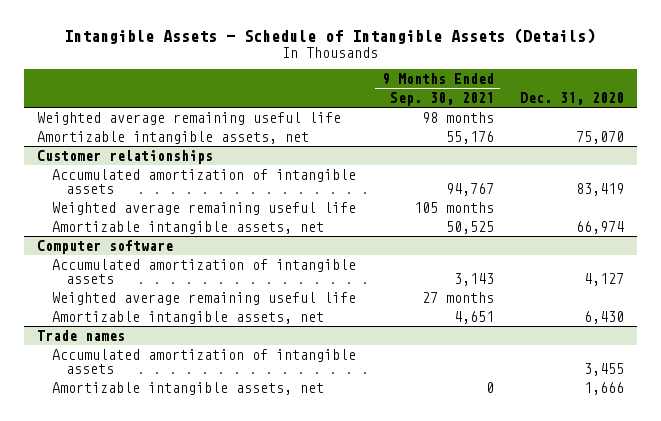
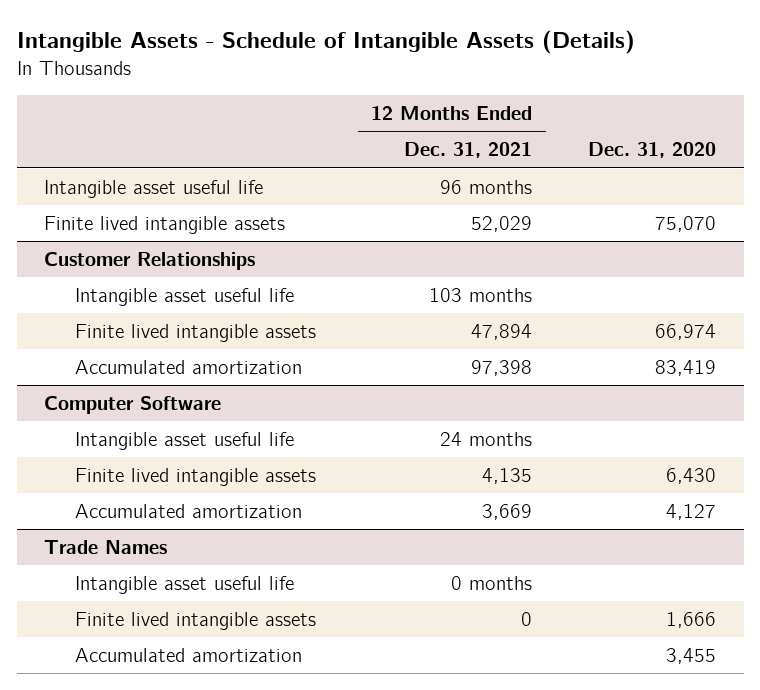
- | 9 Months Ended Sep. 30, 2021 | Dec. 31, 2020
+ | 12 Months Ended Dec. 31, 2021 | Dec. 31, 2020
- Weighted average remaining useful life | 98 months |
- Amortizable intangible assets, net | 55,176 | 75,070
- Customer relationships
- Accumulated amortization of intangible assets | 94,767 | 83,419
- Weighted average remaining useful life | 105 months |
- Amortizable intangible assets, net | 50,525 | 66,974
- Computer software
- Accumulated amortization of intangible assets | 3,143 | 4,127
- Weighted average remaining useful life | 27 months |
- Amortizable intangible assets, net | 4,651 | 6,430
- Trade names
- Accumulated amortization of intangible assets | | 3,455
- Amortizable intangible assets, net | 0 | 1,666
+ Intangible asset useful life | 96 months |
+ Finite lived intangible assets | 52,029 | 75,070
+ Customer Relationships
+ Intangible asset useful life | 103 months |
+ Finite lived intangible assets | 47,894 | 66,974
+ Accumulated amortization | 97,398 | 83,419
+ Computer Software
+ Intangible asset useful life | 24 months |
+ Finite lived intangible assets | 4,135 | 6,430
+ Accumulated amortization | 3,669 | 4,127
+ Trade Names
+ Intangible asset useful life | 0 months |
+ Finite lived intangible assets | 0 | 1,666
+ Accumulated amortization | | 3,455

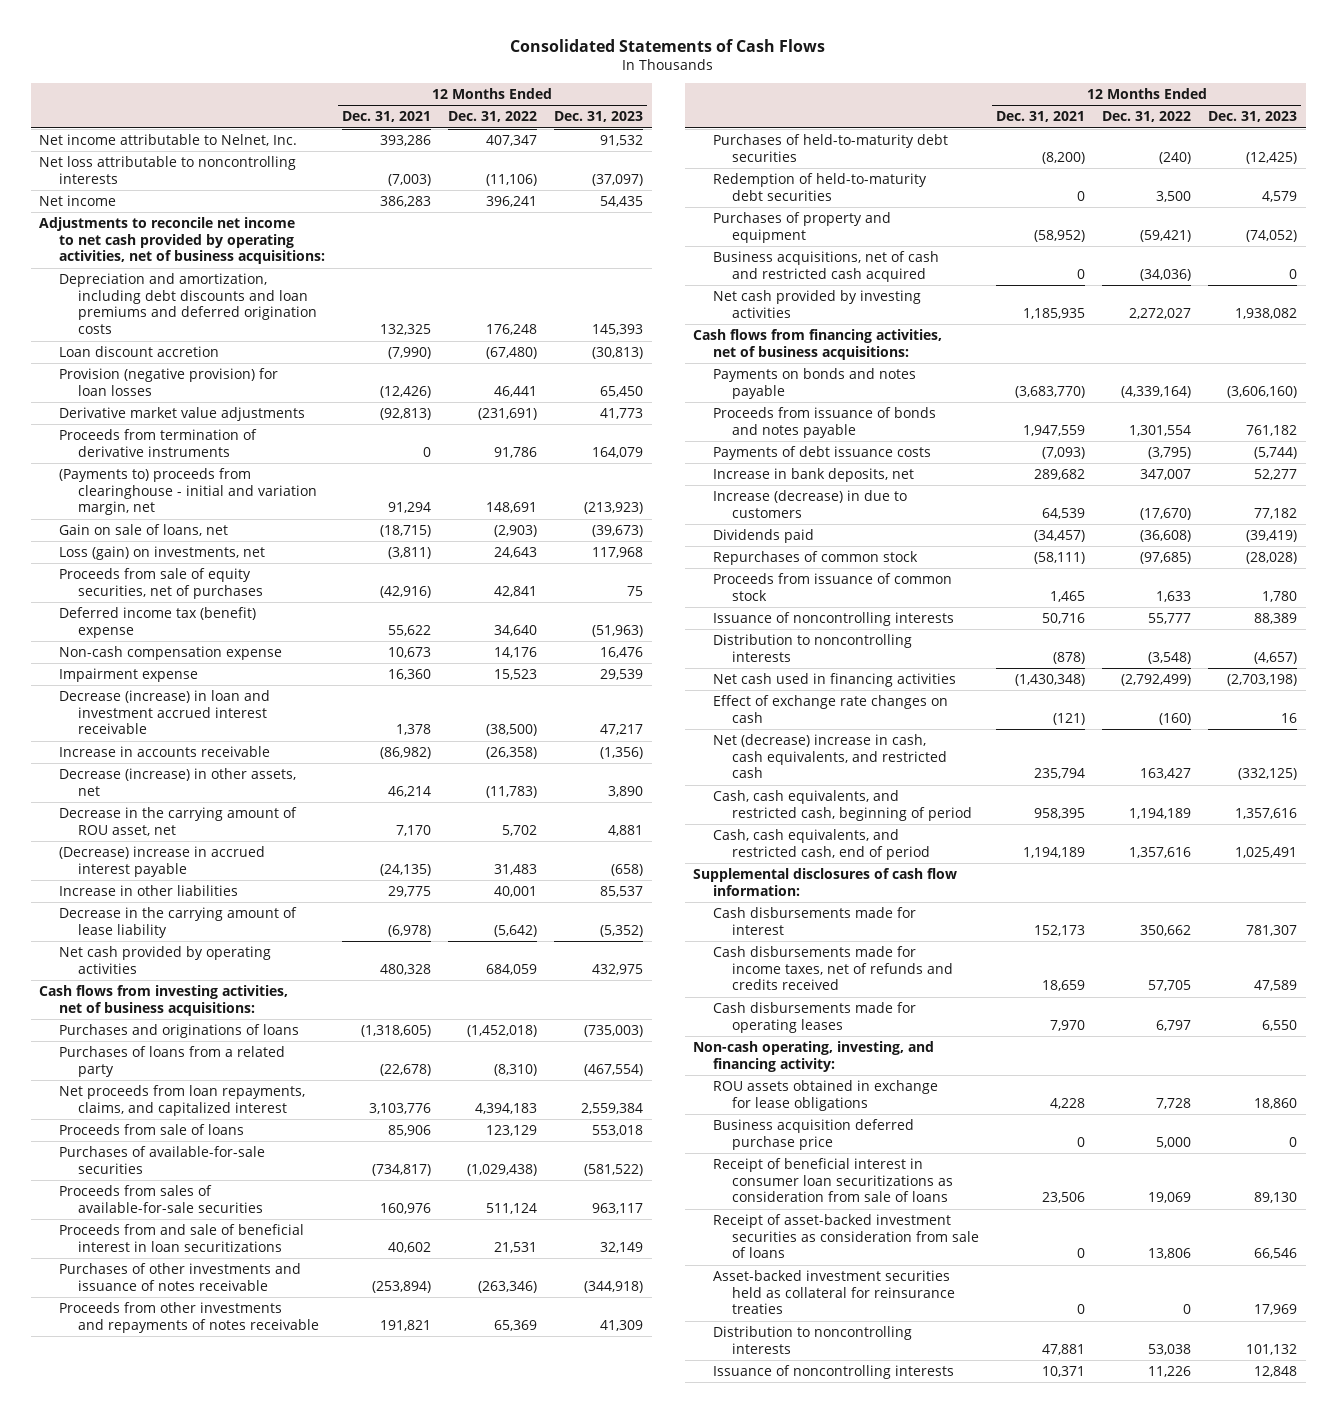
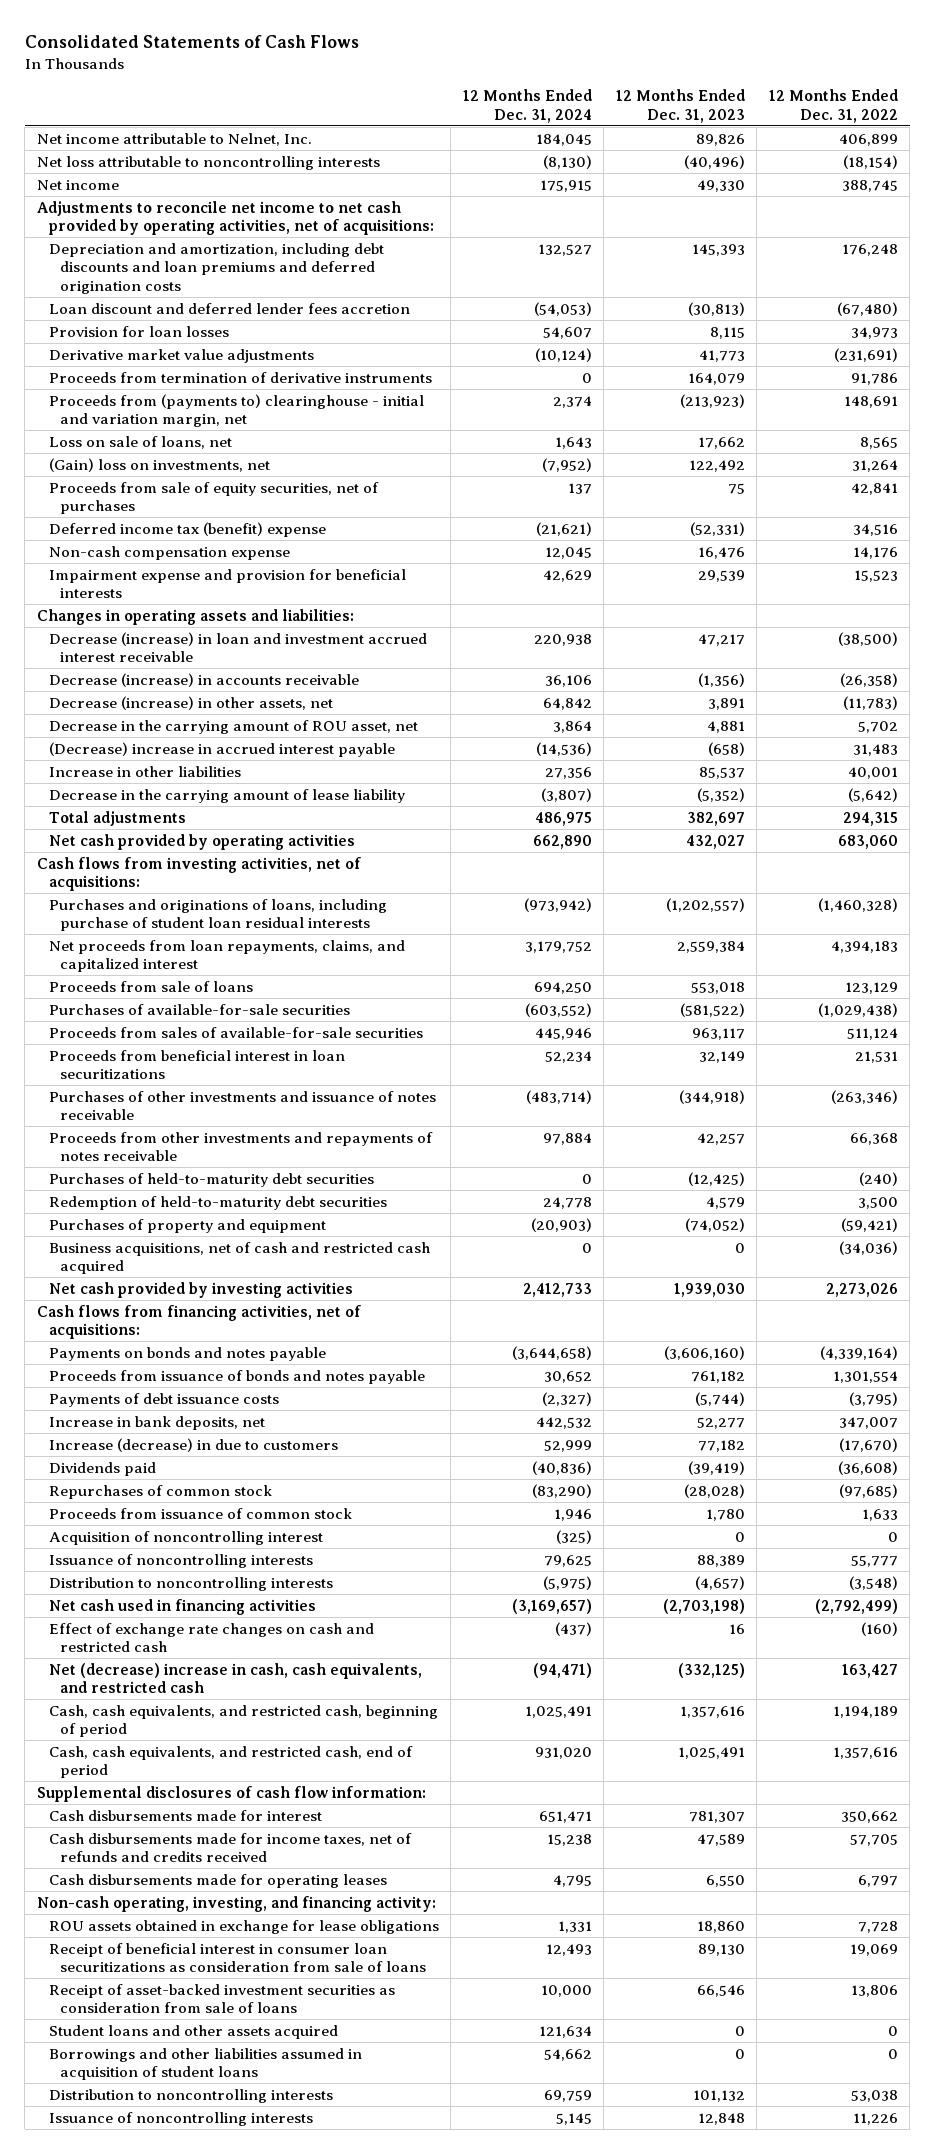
- | 12 Months Ended Dec. 31, 2021 | 12 Months Ended Dec. 31, 2022 | 12 Months Ended Dec. 31, 2023
+ | 12 Months Ended Dec. 31, 2024 | 12 Months Ended Dec. 31, 2023 | 12 Months Ended Dec. 31, 2022
- Net income attributable to Nelnet, Inc. | 393,286 | 407,347 | 91,532
- Net loss attributable to noncontrolling interests | (7,003) | (11,106) | (37,097)
- Net income | 386,283 | 396,241 | 54,435
- Adjustments to reconcile net income to net cash provided by operating activities, net of business acquisitions:
+ Net income attributable to Nelnet, Inc. | 184,045 | 89,826 | 406,899
+ Net loss attributable to noncontrolling interests | (8,130) | (40,496) | (18,154)
+ Net income | 175,915 | 49,330 | 388,745
+ Adjustments to reconcile net income to net cash provided by operating activities, net of acquisitions:
- Loan discount accretion | (7,990) | (67,480) | (30,813)
- Provision (negative provision) for loan losses | (12,426) | 46,441 | 65,450
+ Loan discount and deferred lender fees accretion | (54,053) | (30,813) | (67,480)
+ Provision for loan losses | 54,607 | 8,115 | 34,973
- (Payments to) proceeds from clearinghouse - initial and variation margin, net | 91,294 | 148,691 | (213,923)
- Gain on sale of loans, net | (18,715) | (2,903) | (39,673)
- Loss (gain) on investments, net | (3,811) | 24,643 | 117,968
+ Proceeds from (payments to) clearinghouse - initial and variation margin, net | 2,374 | (213,923) | 148,691
+ Loss on sale of loans, net | 1,643 | 17,662 | 8,565
+ (Gain) loss on investments, net | (7,952) | 122,492 | 31,264
- Deferred income tax (benefit) expense | 55,622 | 34,640 | (51,963)
+ Deferred income tax (benefit) expense | (21,621) | (52,331) | 34,516
- Impairment expense | 16,360 | 15,523 | 29,539
+ Impairment expense and provision for beneficial interests | 42,629 | 29,539 | 15,523
+ Changes in operating assets and liabilities:
- Increase in accounts receivable | (86,982) | (26,358) | (1,356)
- Decrease (increase) in other assets, net | 46,214 | (11,783) | 3,890
+ Decrease (increase) in accounts receivable | 36,106 | (1,356) | (26,358)
+ Decrease (increase) in other assets, net | 64,842 | 3,891 | (11,783)
- Net cash provided by operating activities | 480,328 | 684,059 | 432,975
- Cash flows from investing activities, net of business acquisitions:
- Purchases and originations of loans | (1,318,605) | (1,452,018) | (735,003)
- Purchases of loans from a related party | (22,678) | (8,310) | (467,554)
+ Total adjustments | 486,975 | 382,697 | 294,315
+ Net cash provided by operating activities | 662,890 | 432,027 | 683,060
+ Cash flows from investing activities, net of acquisitions:
+ Purchases and originations of loans, including purchase of student loan residual interests | (973,942) | (1,202,557) | (1,460,328)
- Proceeds from and sale of beneficial interest in loan securitizations | 40,602 | 21,531 | 32,149
+ Proceeds from beneficial interest in loan securitizations | 52,234 | 32,149 | 21,531
- Proceeds from other investments and repayments of notes receivable | 191,821 | 65,369 | 41,309
+ Proceeds from other investments and repayments of notes receivable | 97,884 | 42,257 | 66,368
- Net cash provided by investing activities | 1,185,935 | 2,272,027 | 1,938,082
- Cash flows from financing activities, net of business acquisitions:
+ Net cash provided by investing activities | 2,412,733 | 1,939,030 | 2,273,026
+ Cash flows from financing activities, net of acquisitions:
+ Acquisition of noncontrolling interest | (325) | 0 | 0
- Effect of exchange rate changes on cash | (121) | (160) | 16
+ Effect of exchange rate changes on cash and restricted cash | (437) | 16 | (160)
- Business acquisition deferred purchase price | 0 | 5,000 | 0
- Asset-backed investment securities held as collateral for reinsurance treaties | 0 | 0 | 17,969
+ Student loans and other assets acquired | 121,634 | 0 | 0
+ Borrowings and other liabilities assumed in acquisition of student loans | 54,662 | 0 | 0

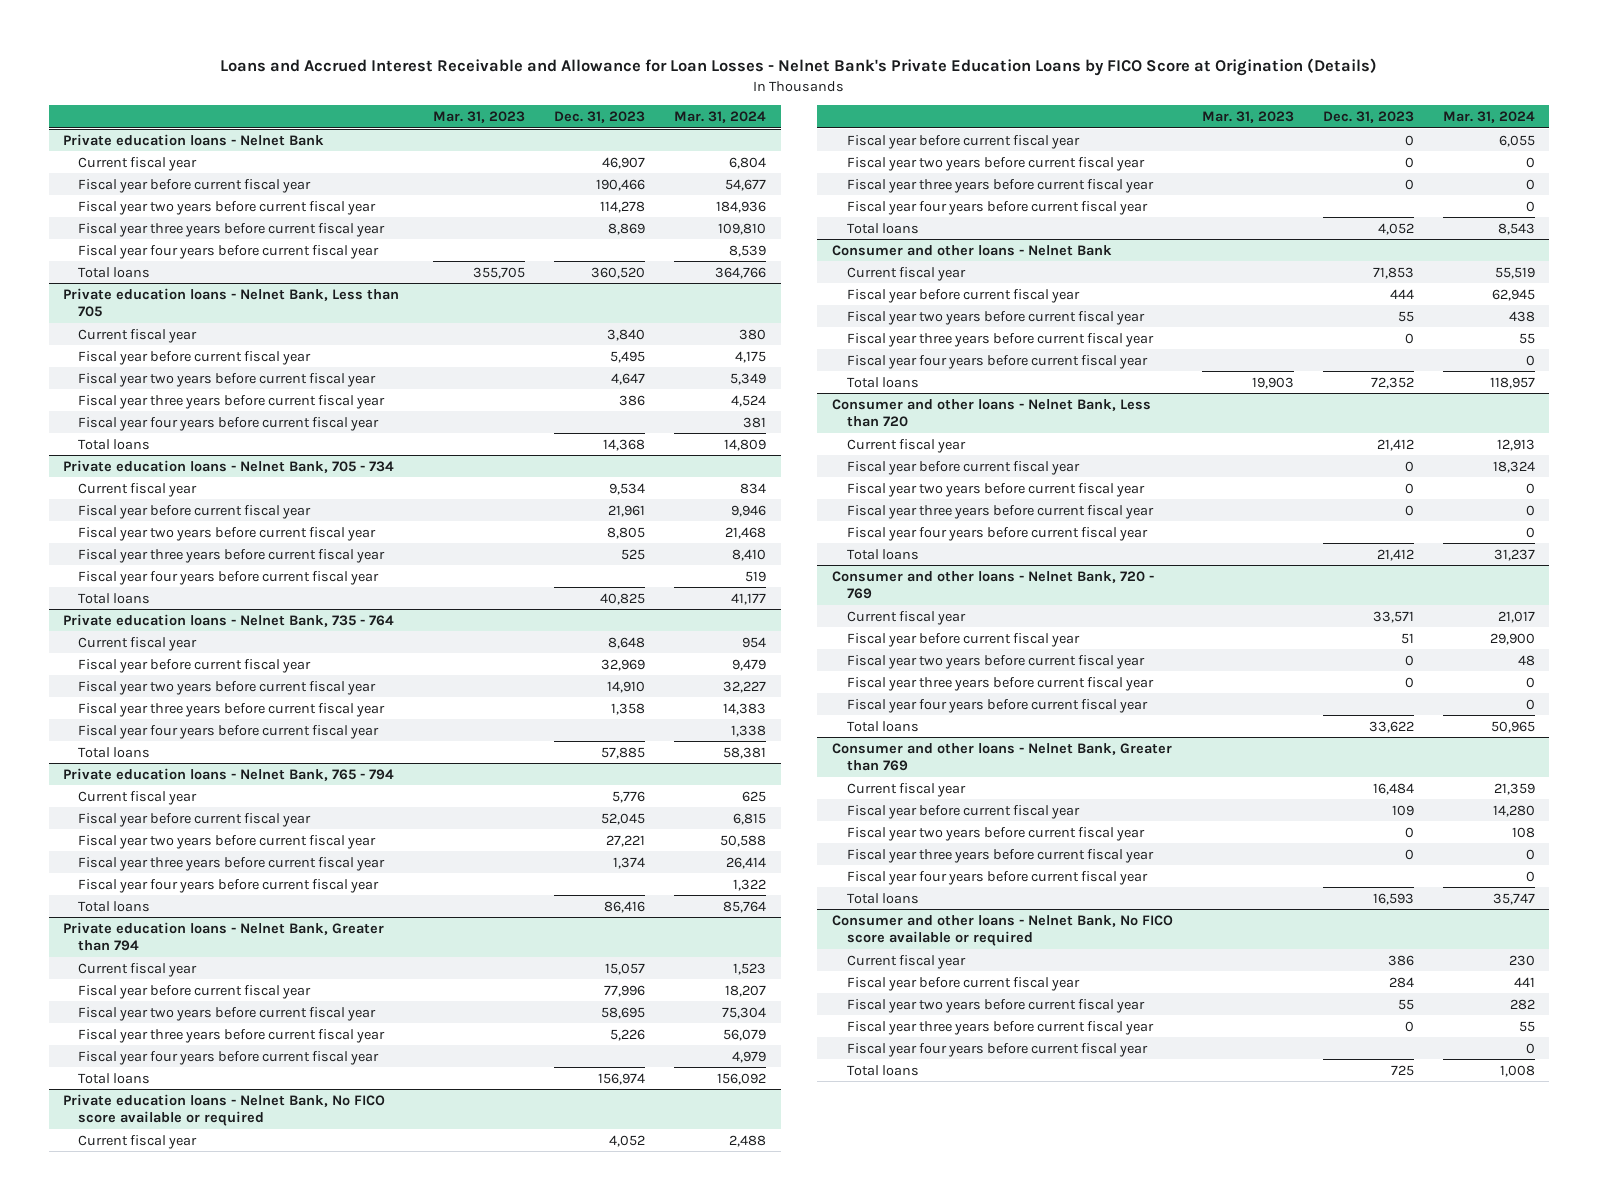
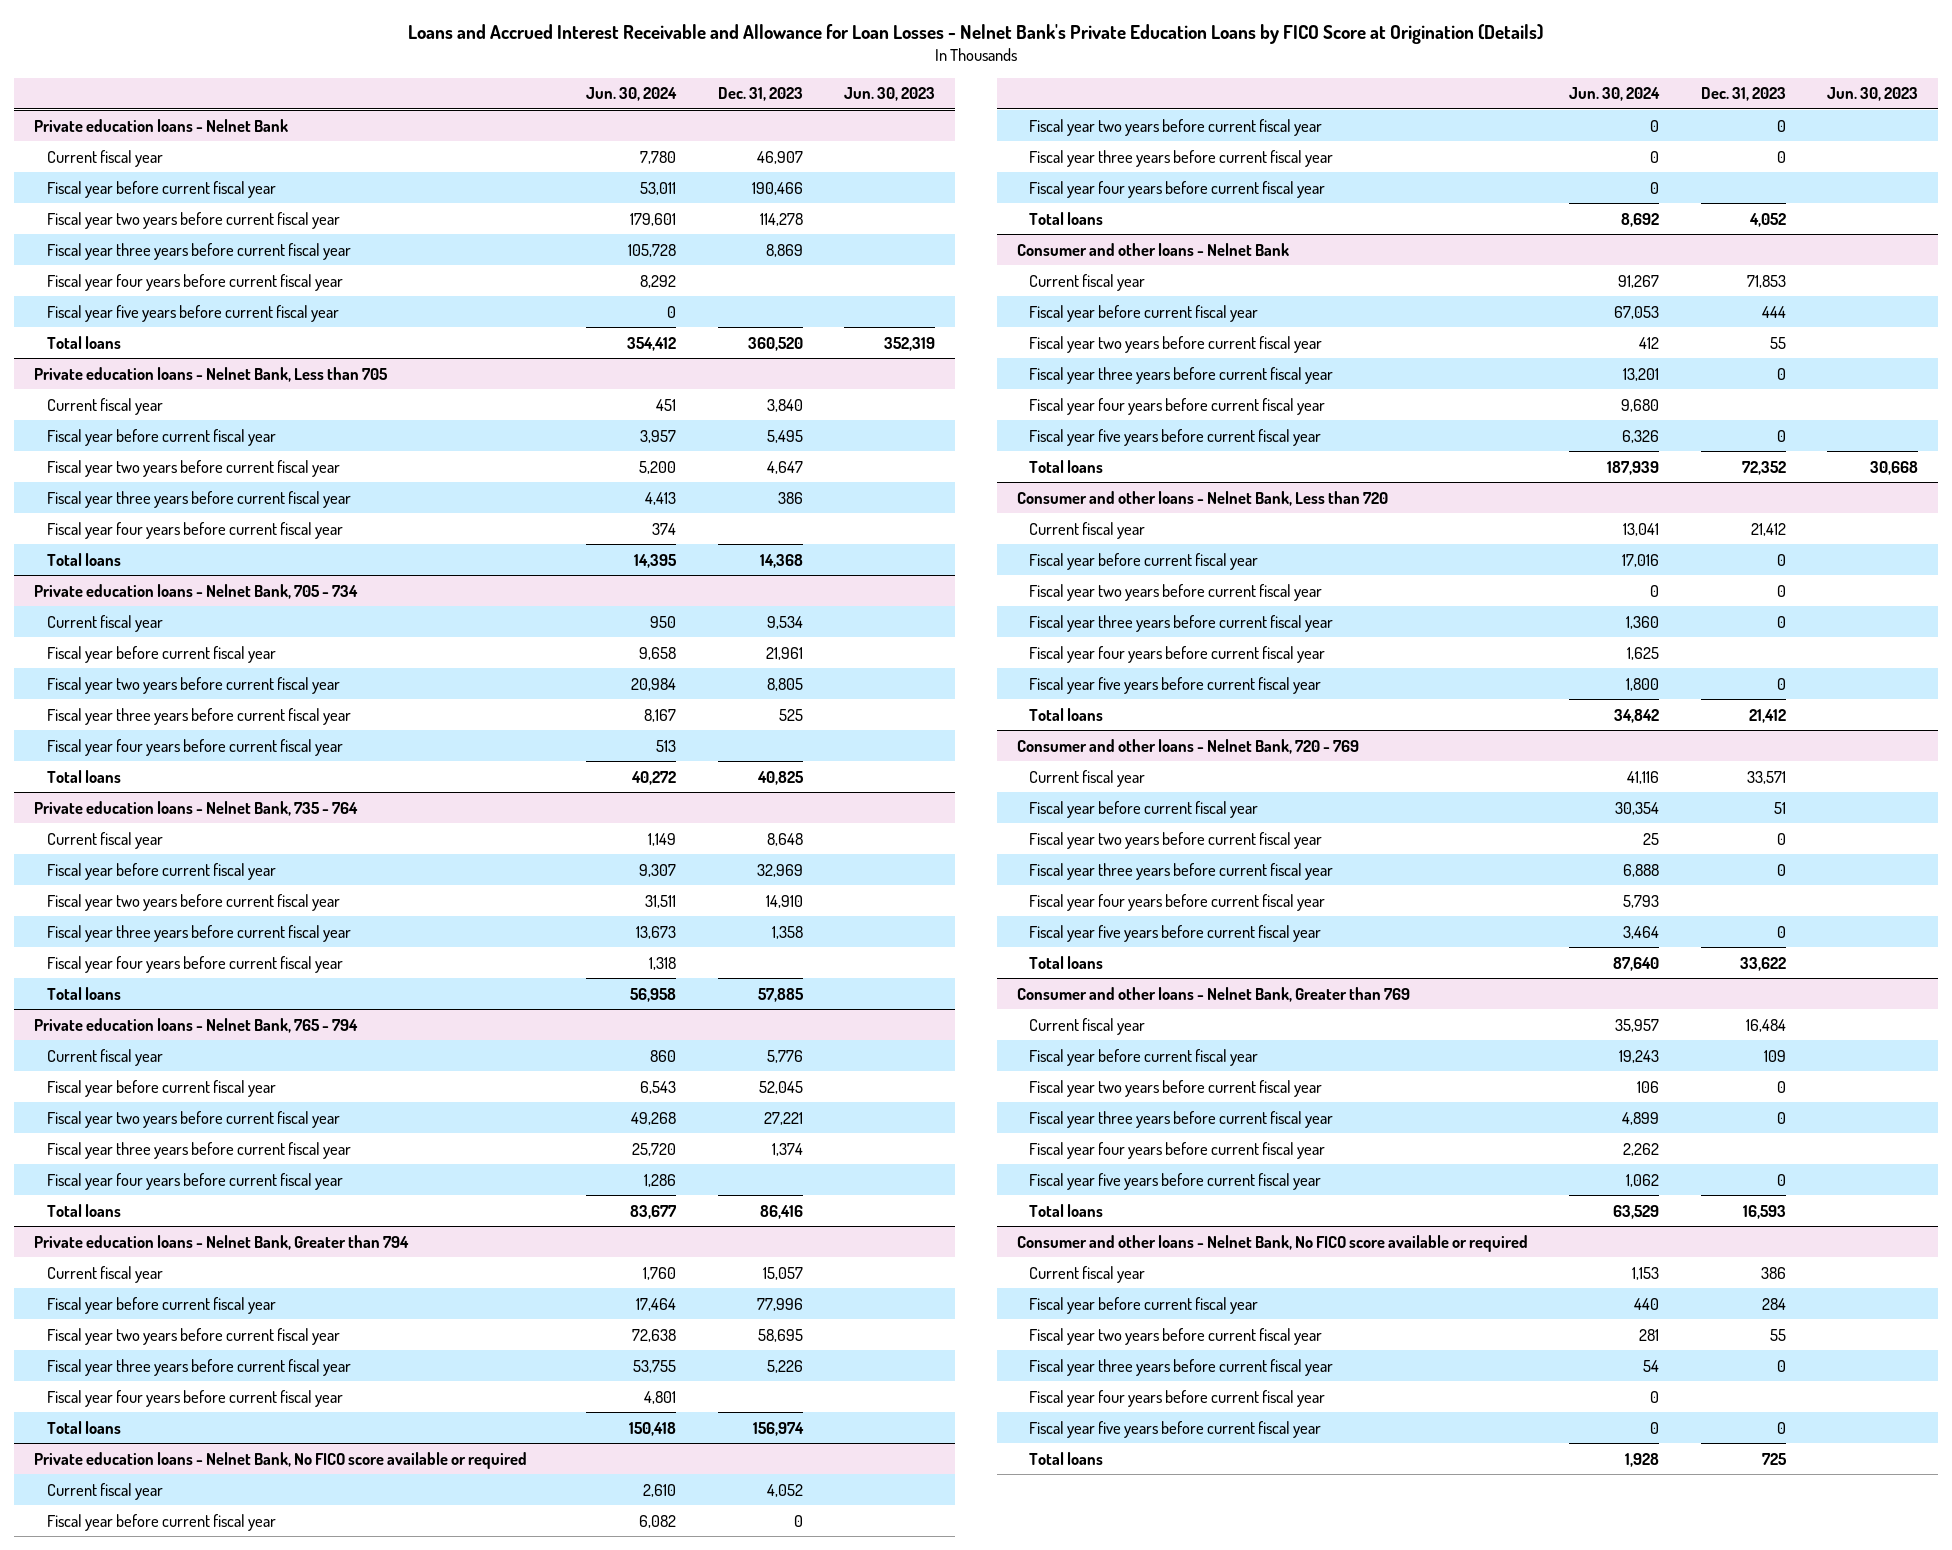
- | Mar. 31, 2023 | Dec. 31, 2023 | Mar. 31, 2024
+ | Jun. 30, 2024 | Dec. 31, 2023 | Jun. 30, 2023
@ Private education loans - Nelnet Bank
+ Fiscal year five years before current fiscal year | 0 | |
@ Consumer and other loans - Nelnet Bank
+ Fiscal year five years before current fiscal year | 6,326 | 0 |
@ Consumer and other loans - Nelnet Bank, Less than 720
+ Fiscal year five years before current fiscal year | 1,800 | 0 |
@ Consumer and other loans - Nelnet Bank, 720 - 769
+ Fiscal year five years before current fiscal year | 3,464 | 0 |
@ Consumer and other loans - Nelnet Bank, Greater than 769
+ Fiscal year five years before current fiscal year | 1,062 | 0 |
@ Consumer and other loans - Nelnet Bank, No FICO score available or required
+ Fiscal year five years before current fiscal year | 0 | 0 |

